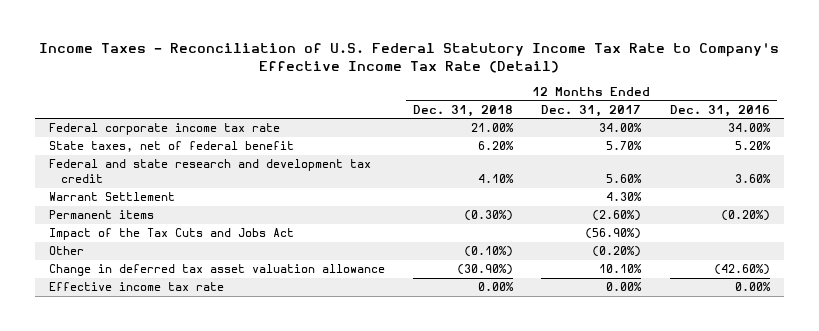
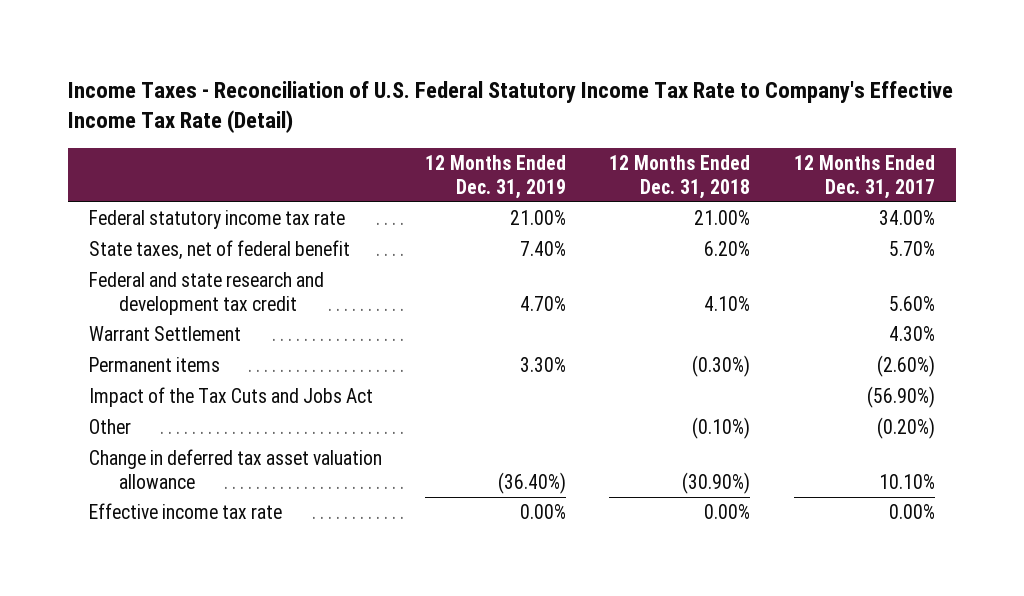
- | 12 Months Ended Dec. 31, 2018 | 12 Months Ended Dec. 31, 2017 | 12 Months Ended Dec. 31, 2016
+ | 12 Months Ended Dec. 31, 2019 | 12 Months Ended Dec. 31, 2018 | 12 Months Ended Dec. 31, 2017
- Federal corporate income tax rate | 21.00% | 34.00% | 34.00%
+ Federal statutory income tax rate | 21.00% | 21.00% | 34.00%

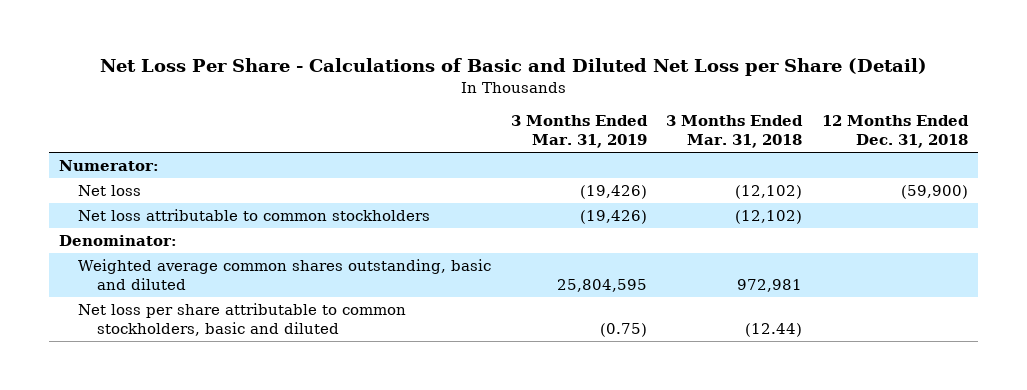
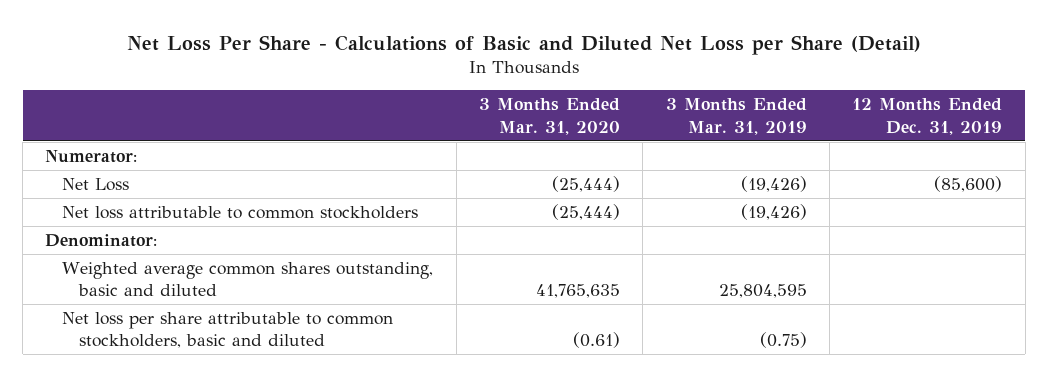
- | 3 Months Ended Mar. 31, 2019 | 3 Months Ended Mar. 31, 2018 | 12 Months Ended Dec. 31, 2018
+ | 3 Months Ended Mar. 31, 2020 | 3 Months Ended Mar. 31, 2019 | 12 Months Ended Dec. 31, 2019
- Net loss | (19,426) | (12,102) | (59,900)
+ Net Loss | (25,444) | (19,426) | (85,600)

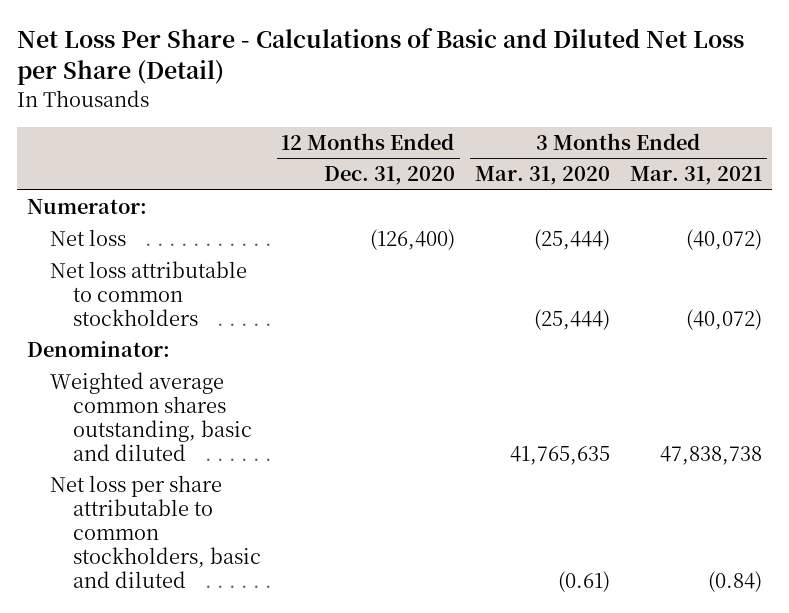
- | 3 Months Ended Mar. 31, 2020 | 3 Months Ended Mar. 31, 2019 | 12 Months Ended Dec. 31, 2019
+ | 12 Months Ended Dec. 31, 2020 | 3 Months Ended Mar. 31, 2020 | 3 Months Ended Mar. 31, 2021
- Net Loss | (25,444) | (19,426) | (85,600)
+ Net loss | (126,400) | (25,444) | (40,072)

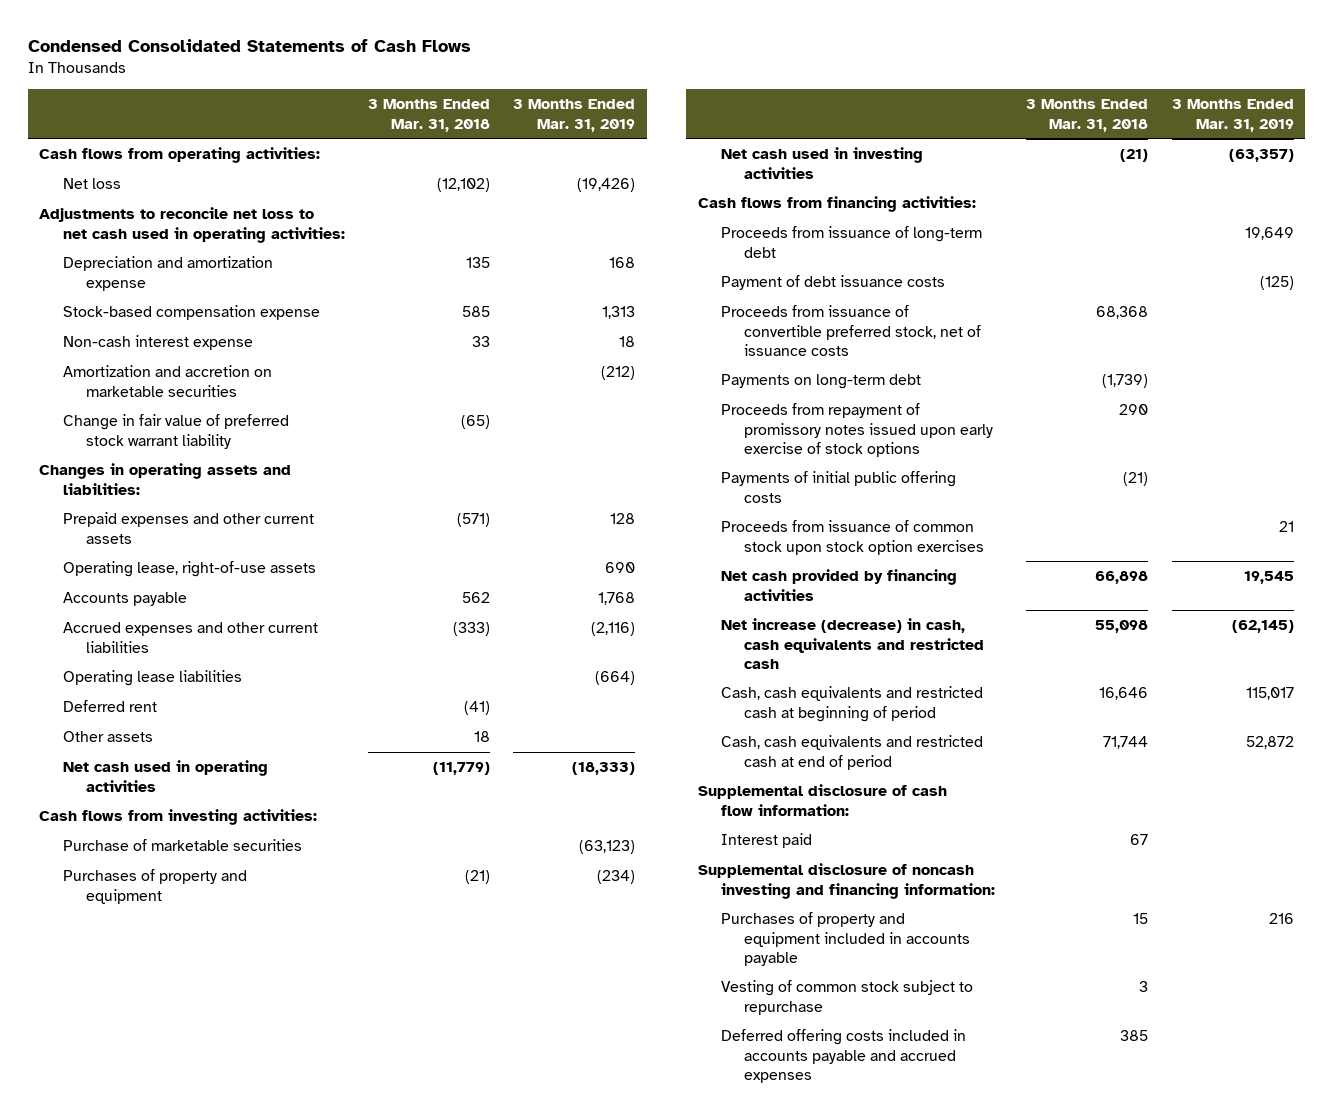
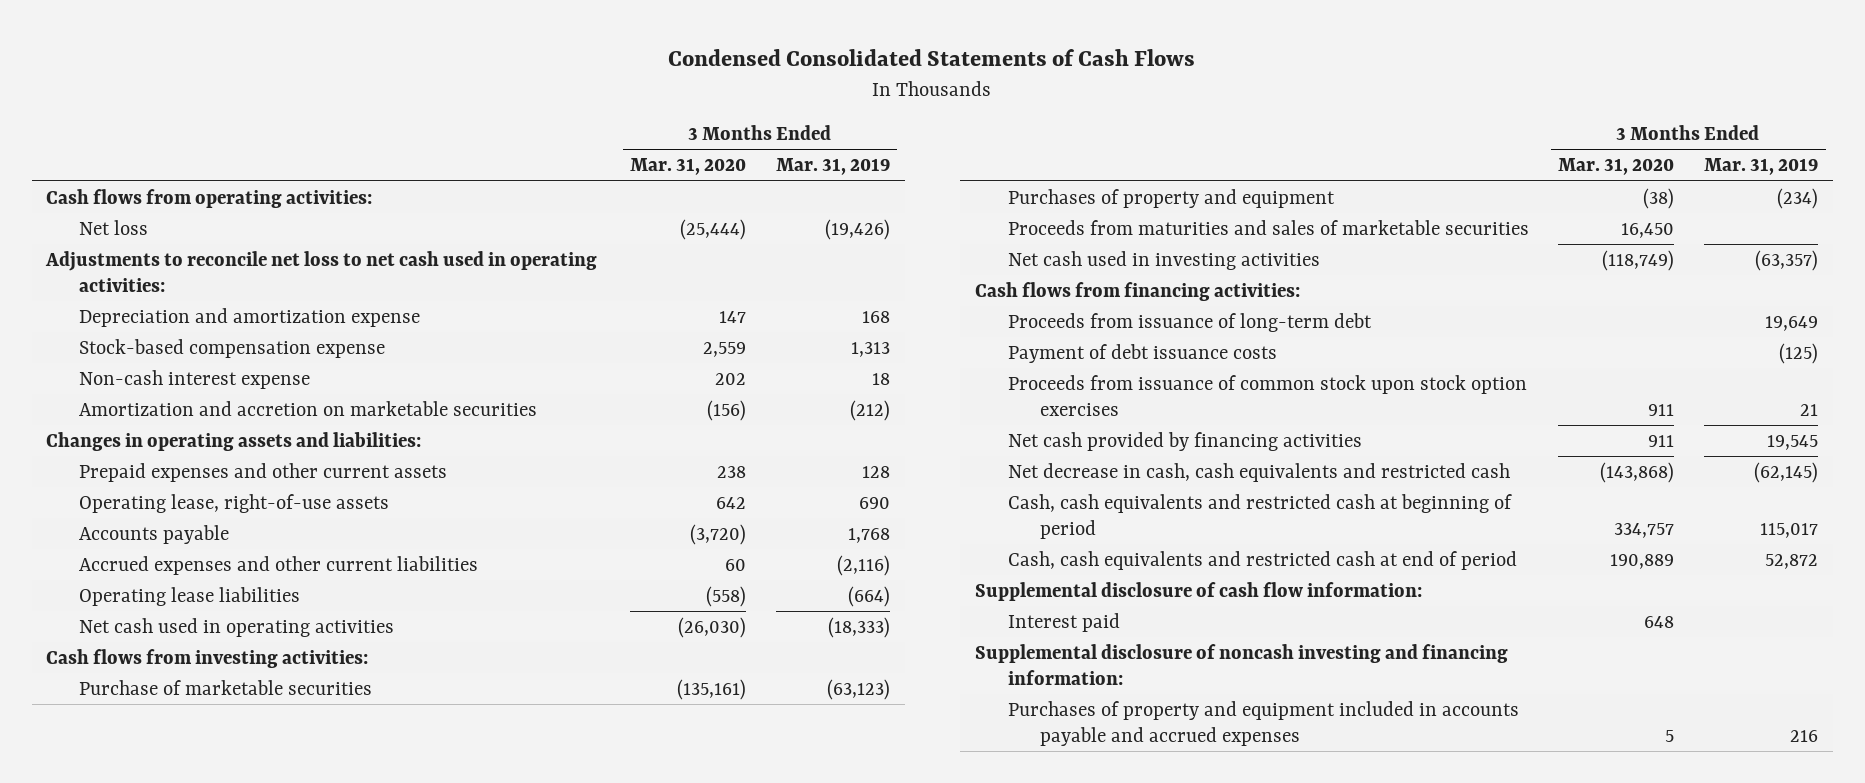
- | 3 Months Ended Mar. 31, 2018 | 3 Months Ended Mar. 31, 2019
+ | 3 Months Ended Mar. 31, 2020 | 3 Months Ended Mar. 31, 2019
- Change in fair value of preferred stock warrant liability | (65) |
- Deferred rent | (41) |
- Other assets | 18 |
+ Proceeds from maturities and sales of marketable securities | 16,450 |
- Proceeds from issuance of convertible preferred stock, net of issuance costs | 68,368 |
- Payments on long-term debt | (1,739) |
- Proceeds from repayment of promissory notes issued upon early exercise of stock options | 290 |
- Payments of initial public offering costs | (21) |
- Net increase (decrease) in cash, cash equivalents and restricted cash | 55,098 | (62,145)
+ Net decrease in cash, cash equivalents and restricted cash | (143,868) | (62,145)
- Purchases of property and equipment included in accounts payable | 15 | 216
- Vesting of common stock subject to repurchase | 3 |
- Deferred offering costs included in accounts payable and accrued expenses | 385 |
+ Purchases of property and equipment included in accounts payable and accrued expenses | 5 | 216

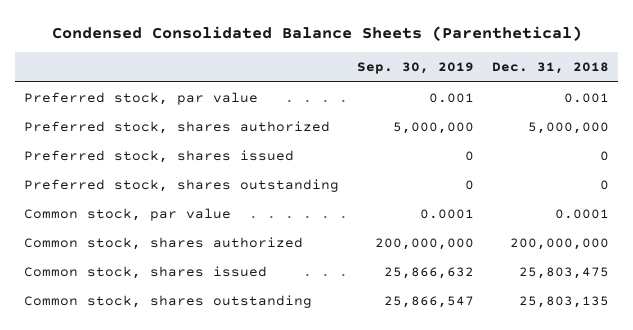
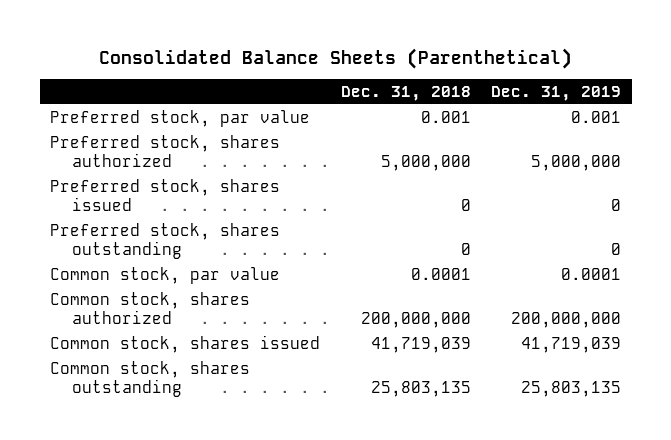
- Condensed Consolidated Balance Sheets (Parenthetical)
+ Consolidated Balance Sheets (Parenthetical)
- | Sep. 30, 2019 | Dec. 31, 2018
+ | Dec. 31, 2018 | Dec. 31, 2019
- Common stock, shares issued | 25,866,632 | 25,803,475
+ Common stock, shares issued | 41,719,039 | 41,719,039

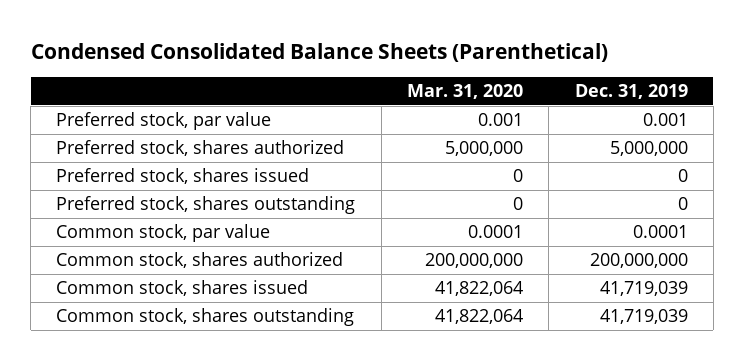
- Consolidated Balance Sheets (Parenthetical)
+ Condensed Consolidated Balance Sheets (Parenthetical)
- | Dec. 31, 2018 | Dec. 31, 2019
+ | Mar. 31, 2020 | Dec. 31, 2019
- Common stock, shares outstanding | 25,803,135 | 25,803,135
+ Common stock, shares outstanding | 41,822,064 | 41,719,039

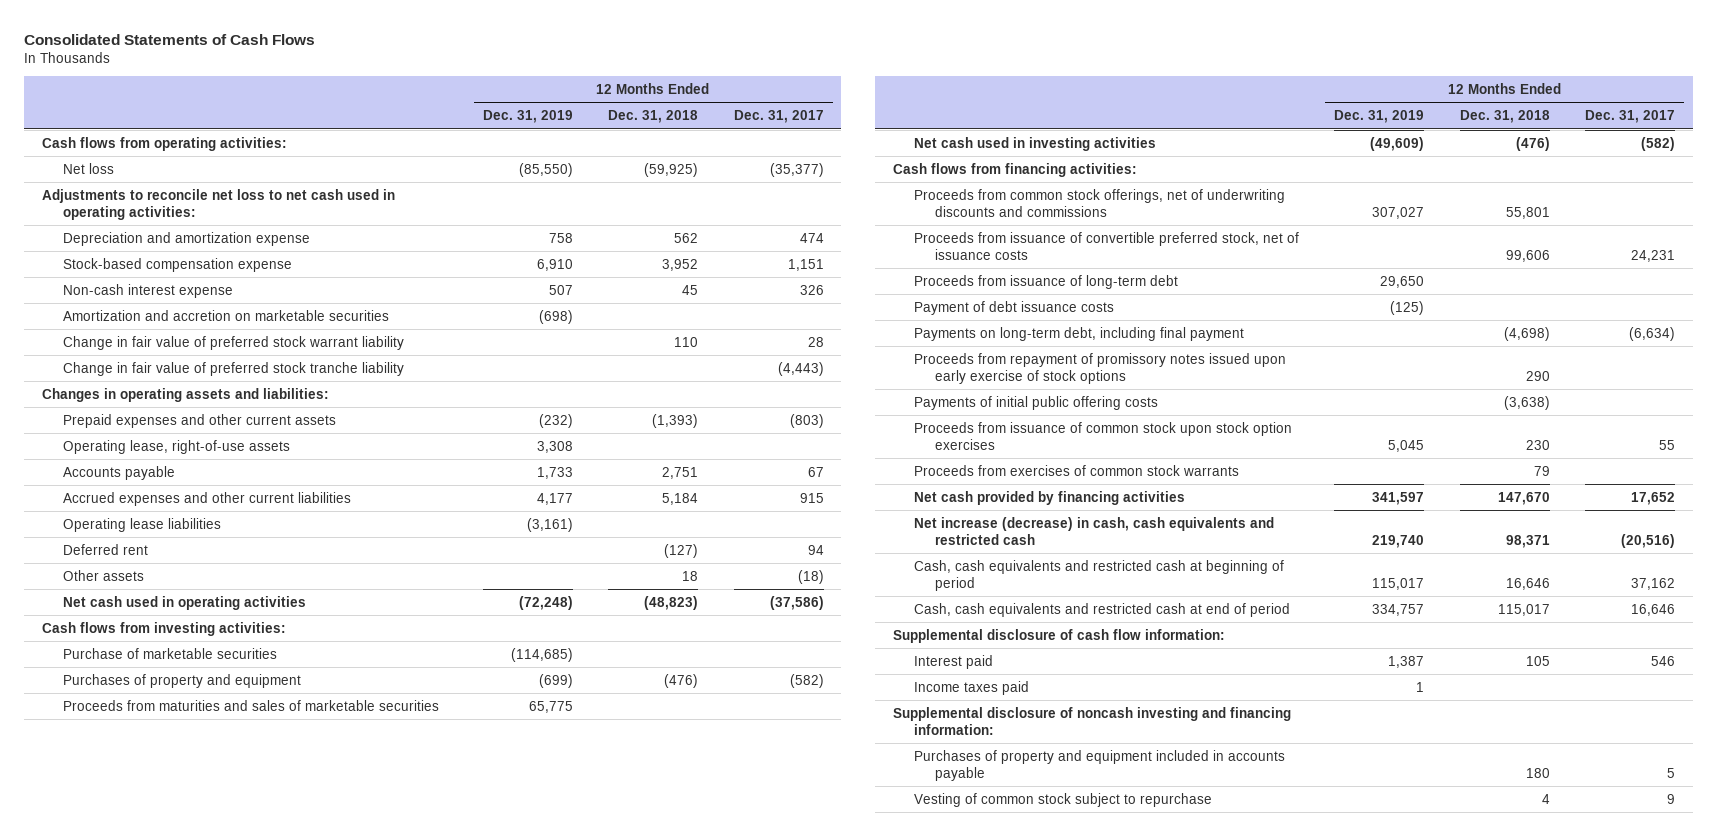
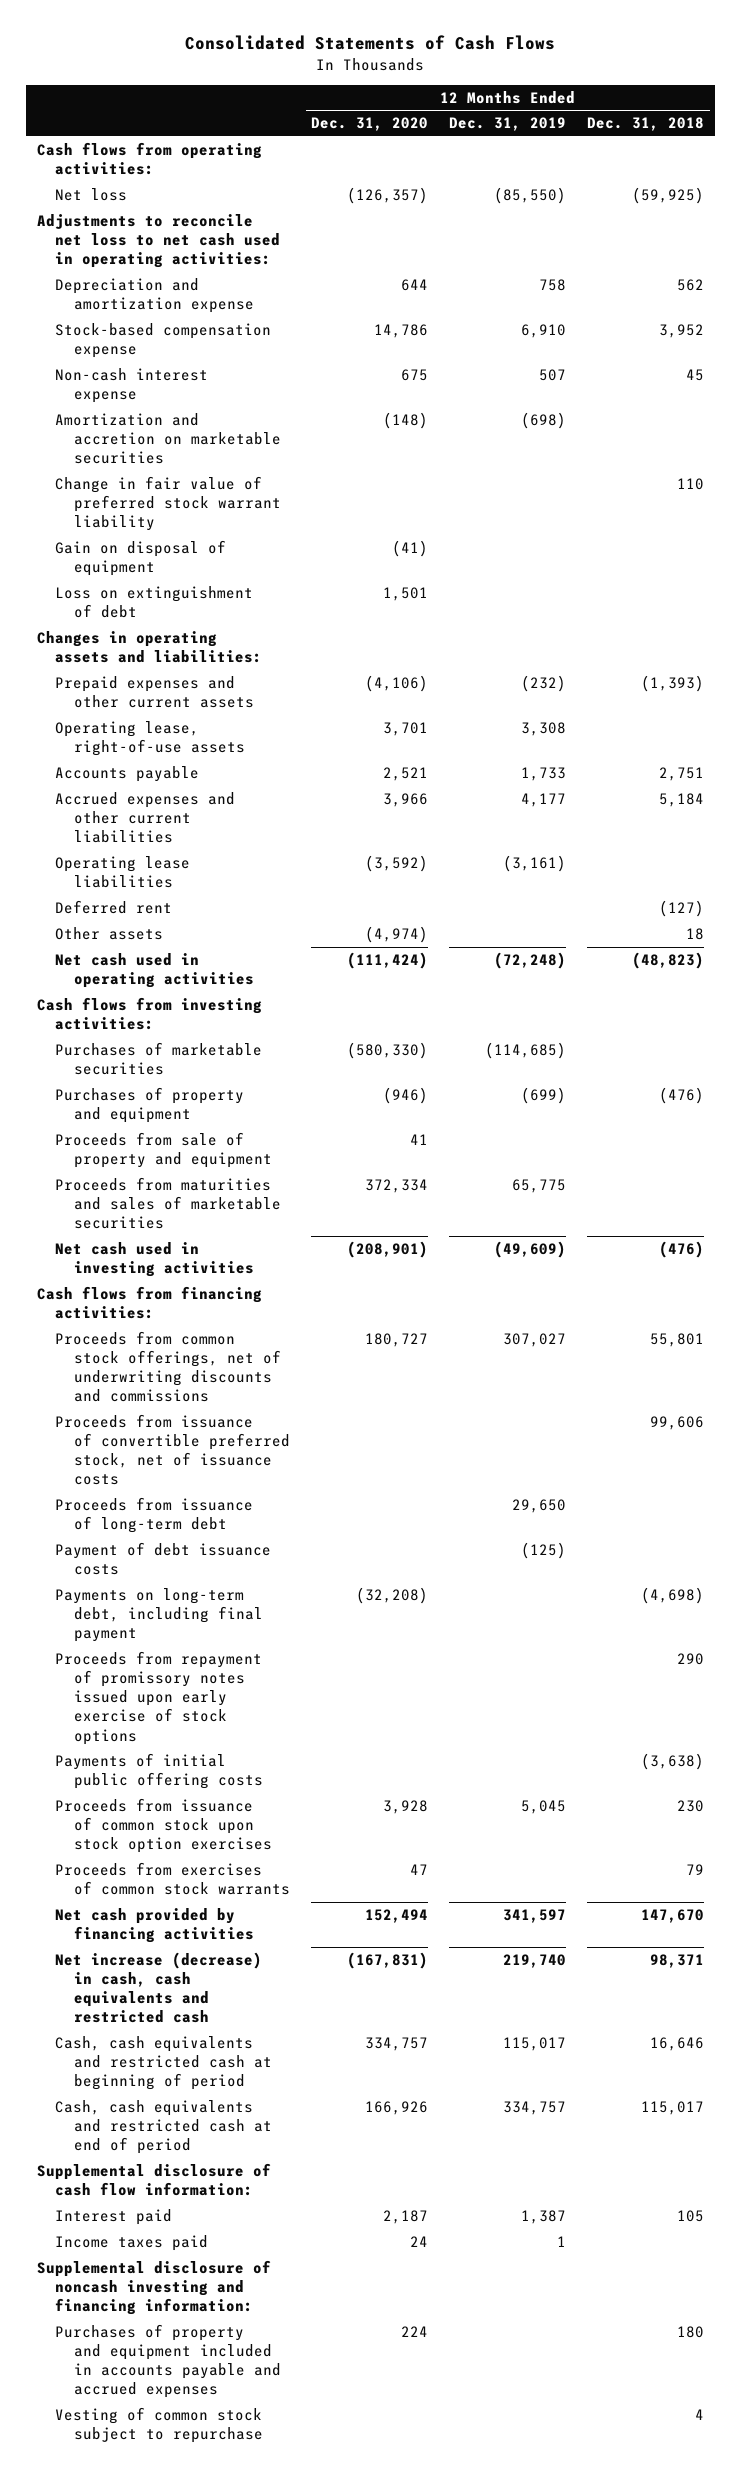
- | 12 Months Ended Dec. 31, 2019 | 12 Months Ended Dec. 31, 2018 | 12 Months Ended Dec. 31, 2017
+ | 12 Months Ended Dec. 31, 2020 | 12 Months Ended Dec. 31, 2019 | 12 Months Ended Dec. 31, 2018
- Change in fair value of preferred stock tranche liability | | | (4,443)
+ Gain on disposal of equipment | (41) | |
+ Loss on extinguishment of debt | 1,501 | |
- Purchase of marketable securities | (114,685) | |
+ Purchases of marketable securities | (580,330) | (114,685) |
+ Proceeds from sale of property and equipment | 41 | |
- Purchases of property and equipment included in accounts payable | | 180 | 5
+ Purchases of property and equipment included in accounts payable and accrued expenses | 224 | | 180

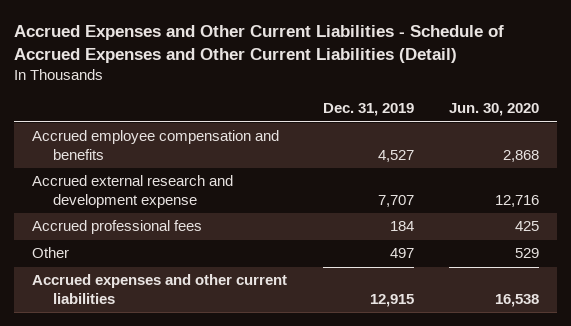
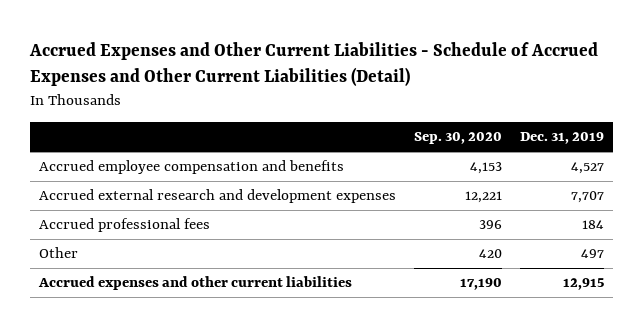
- | Dec. 31, 2019 | Jun. 30, 2020
+ | Sep. 30, 2020 | Dec. 31, 2019
- Accrued external research and development expense | 7,707 | 12,716
+ Accrued external research and development expenses | 12,221 | 7,707

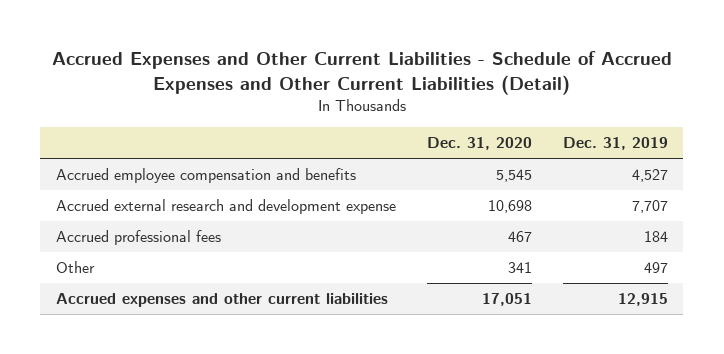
- | Sep. 30, 2020 | Dec. 31, 2019
+ | Dec. 31, 2020 | Dec. 31, 2019
- Accrued external research and development expenses | 12,221 | 7,707
+ Accrued external research and development expense | 10,698 | 7,707

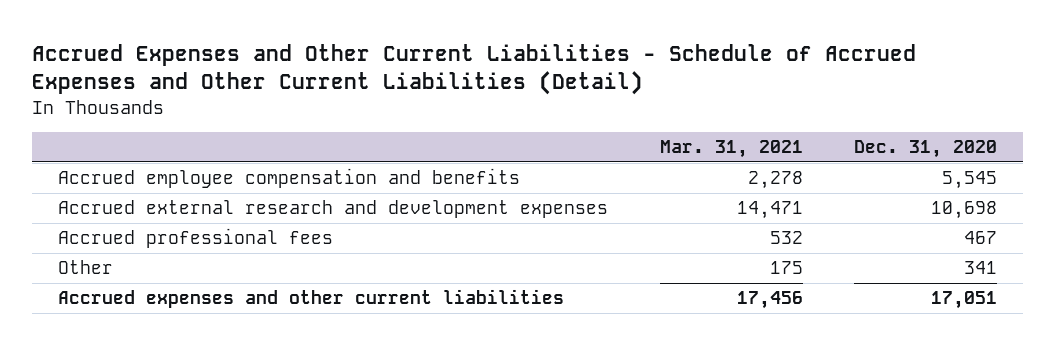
- | Dec. 31, 2020 | Dec. 31, 2019
+ | Mar. 31, 2021 | Dec. 31, 2020
- Accrued external research and development expense | 10,698 | 7,707
+ Accrued external research and development expenses | 14,471 | 10,698

